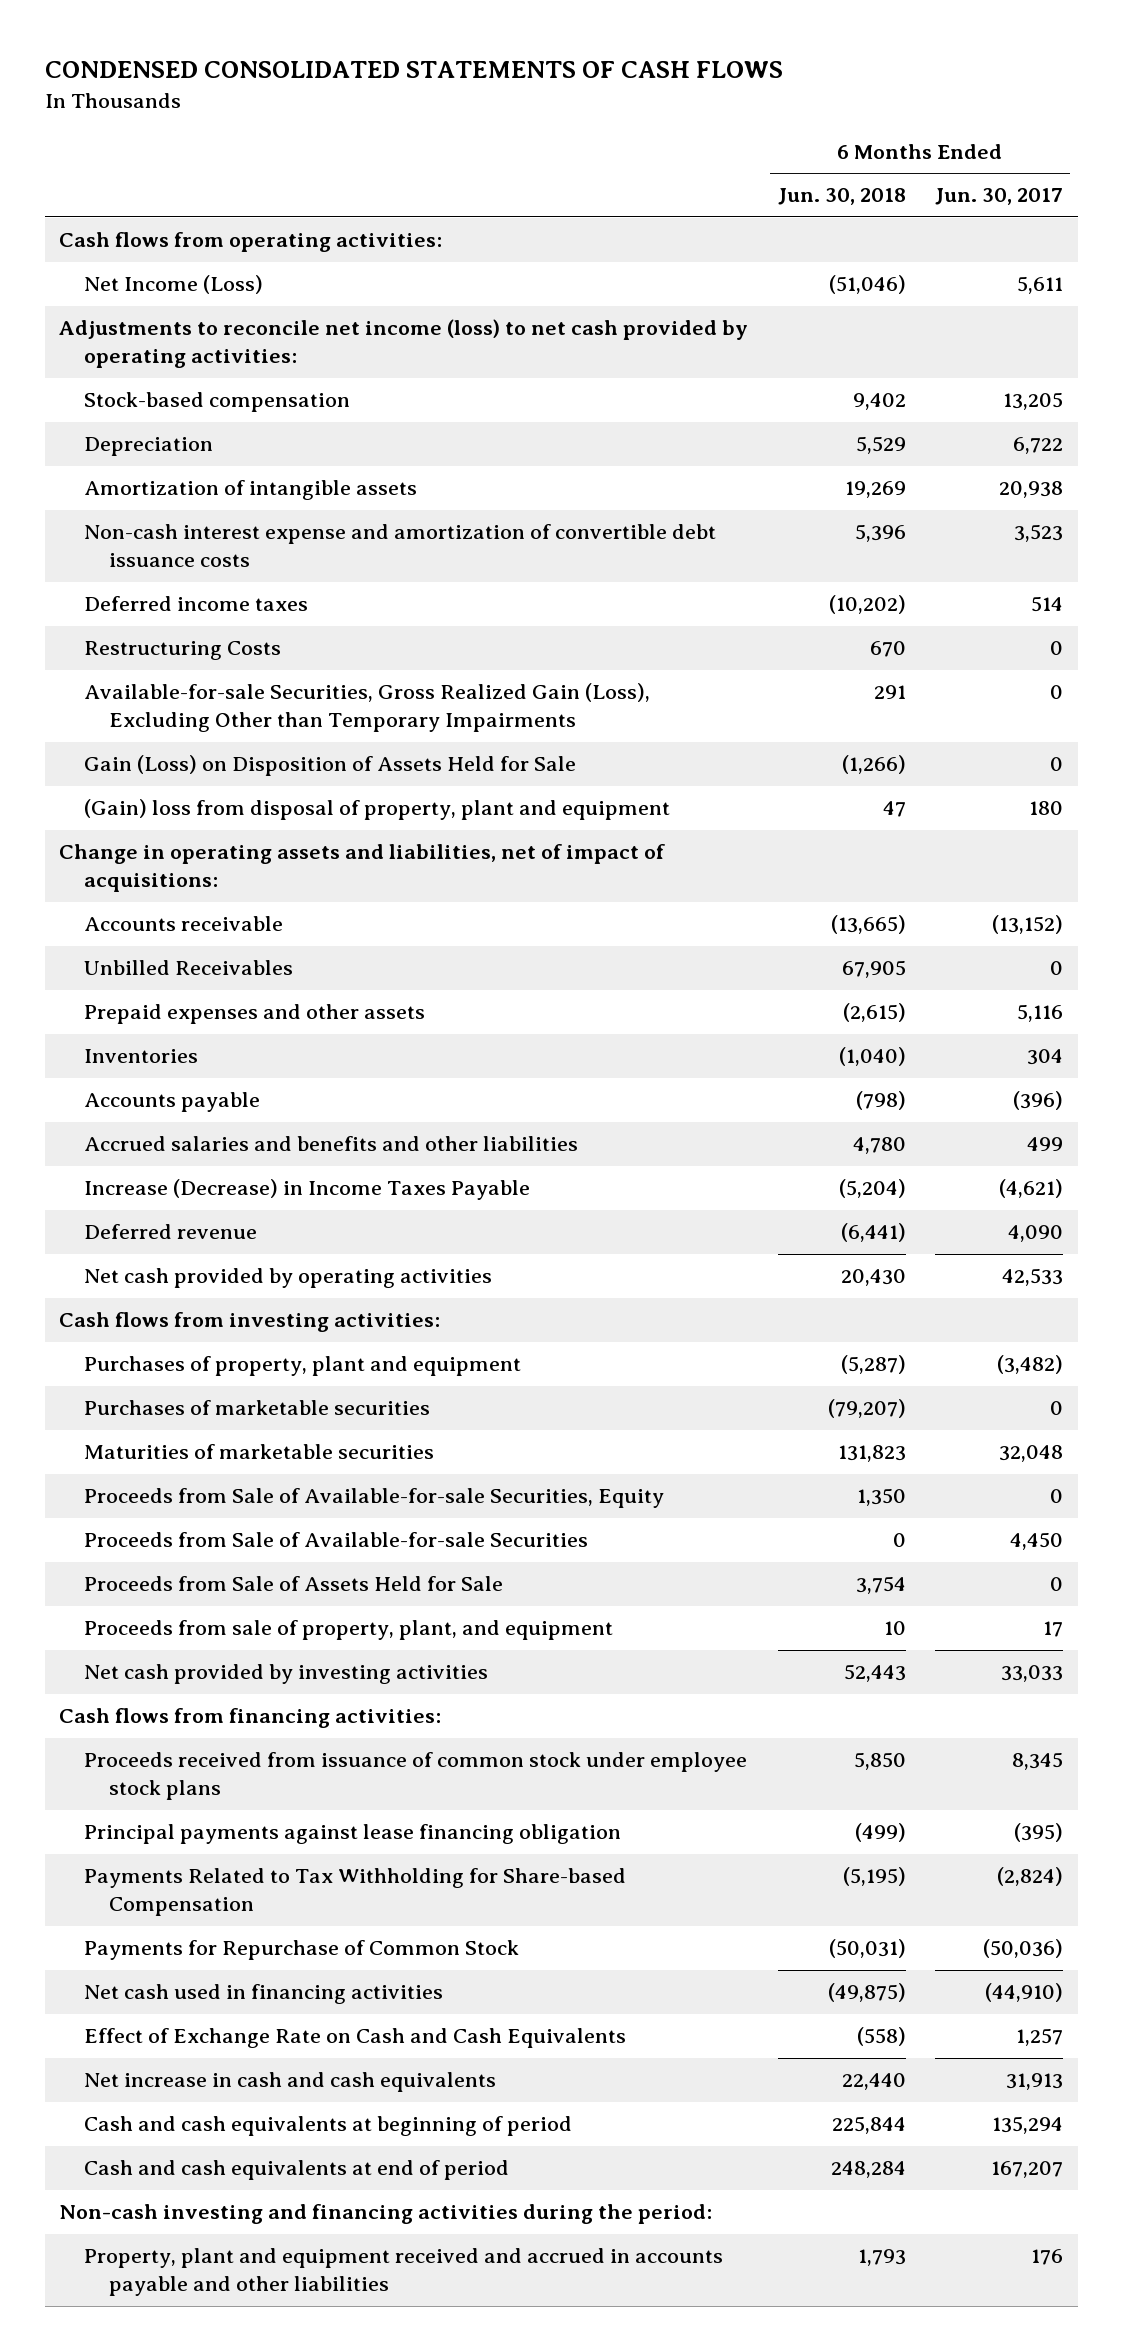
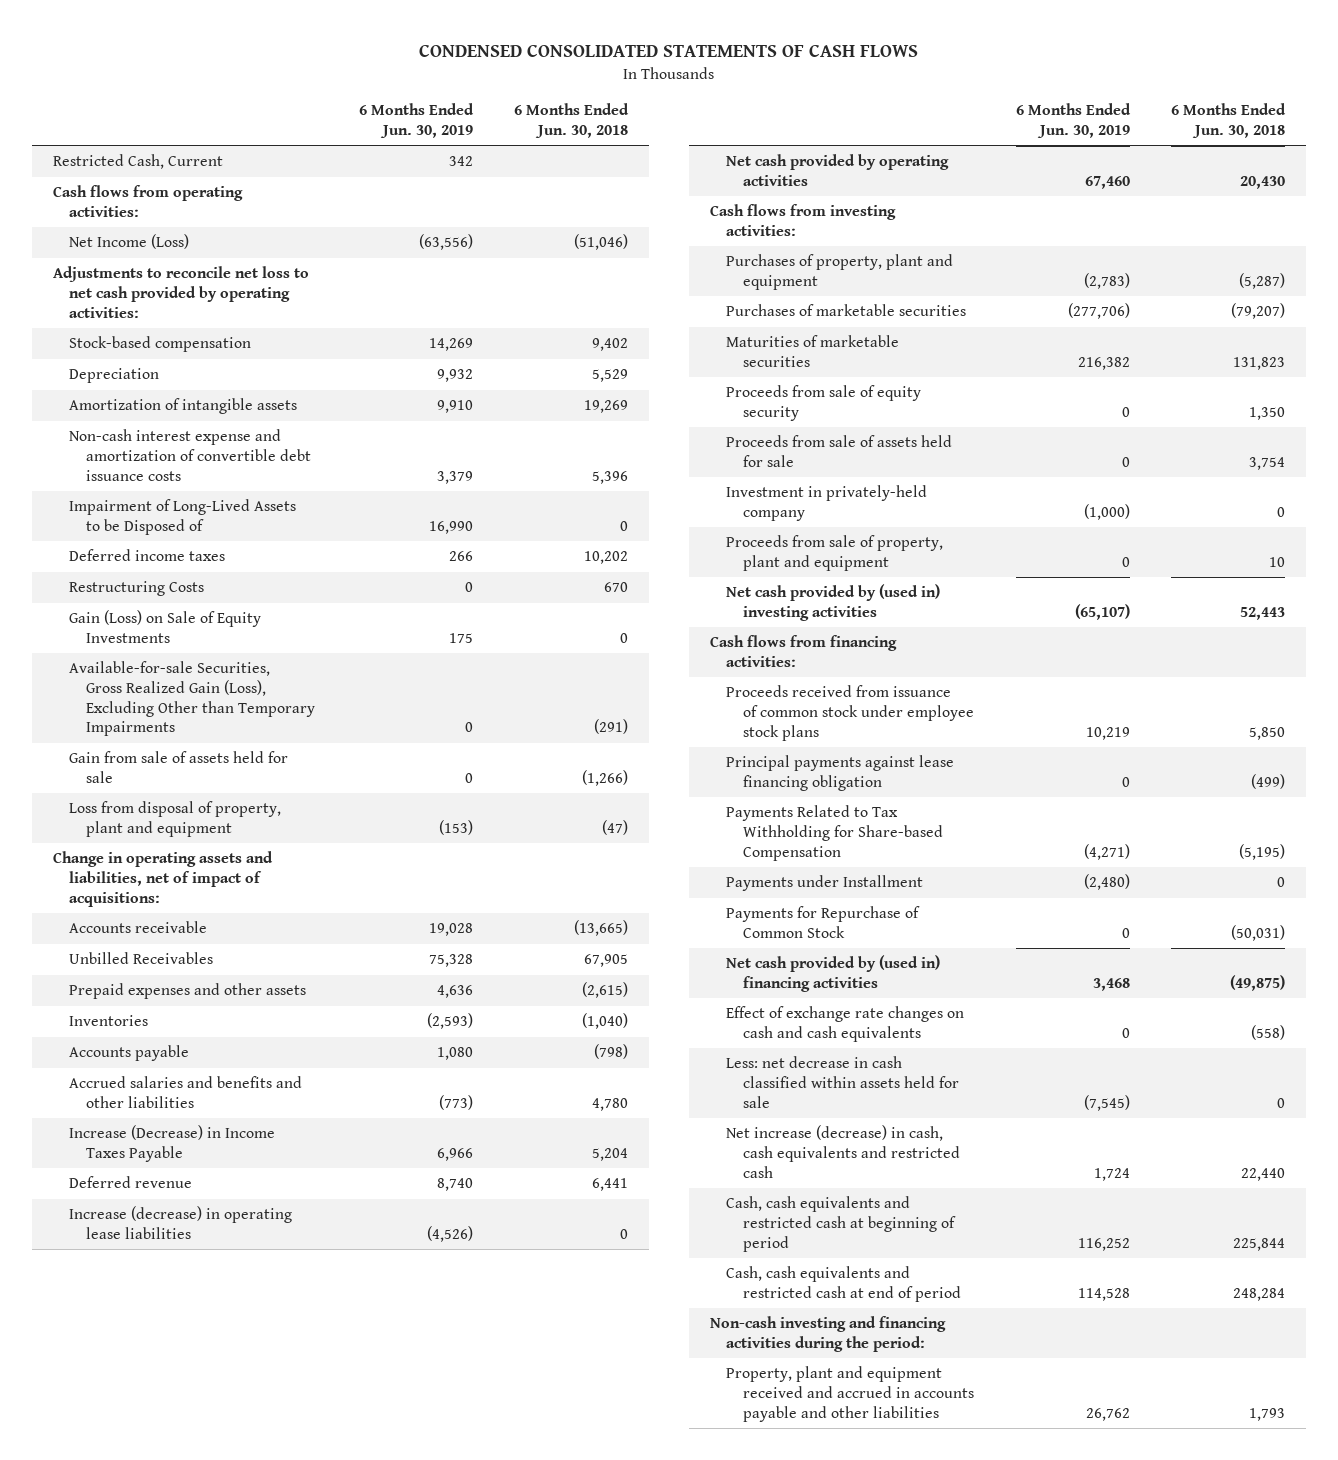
- | 6 Months Ended Jun. 30, 2018 | 6 Months Ended Jun. 30, 2017
+ | 6 Months Ended Jun. 30, 2019 | 6 Months Ended Jun. 30, 2018
+ Restricted Cash, Current | 342 |
- Adjustments to reconcile net income (loss) to net cash provided by operating activities:
+ Adjustments to reconcile net loss to net cash provided by operating activities:
- Deferred income taxes | (10,202) | 514
+ Impairment of Long-Lived Assets to be Disposed of | 16,990 | 0
+ Deferred income taxes | 266 | 10,202
- Available-for-sale Securities, Gross Realized Gain (Loss), Excluding Other than Temporary Impairments | 291 | 0
- Gain (Loss) on Disposition of Assets Held for Sale | (1,266) | 0
- (Gain) loss from disposal of property, plant and equipment | 47 | 180
+ Gain (Loss) on Sale of Equity Investments | 175 | 0
+ Available-for-sale Securities, Gross Realized Gain (Loss), Excluding Other than Temporary Impairments | 0 | (291)
+ Gain from sale of assets held for sale | 0 | (1,266)
+ Loss from disposal of property, plant and equipment | (153) | (47)
- Increase (Decrease) in Income Taxes Payable | (5,204) | (4,621)
- Deferred revenue | (6,441) | 4,090
+ Increase (Decrease) in Income Taxes Payable | 6,966 | 5,204
+ Deferred revenue | 8,740 | 6,441
+ Increase (decrease) in operating lease liabilities | (4,526) | 0
- Proceeds from Sale of Available-for-sale Securities, Equity | 1,350 | 0
- Proceeds from Sale of Available-for-sale Securities | 0 | 4,450
- Proceeds from Sale of Assets Held for Sale | 3,754 | 0
- Proceeds from sale of property, plant, and equipment | 10 | 17
- Net cash provided by investing activities | 52,443 | 33,033
+ Proceeds from sale of equity security | 0 | 1,350
+ Proceeds from sale of assets held for sale | 0 | 3,754
+ Investment in privately-held company | (1,000) | 0
+ Proceeds from sale of property, plant and equipment | 0 | 10
+ Net cash provided by (used in) investing activities | (65,107) | 52,443
+ Payments under Installment | (2,480) | 0
- Net cash used in financing activities | (49,875) | (44,910)
- Effect of Exchange Rate on Cash and Cash Equivalents | (558) | 1,257
- Net increase in cash and cash equivalents | 22,440 | 31,913
- Cash and cash equivalents at beginning of period | 225,844 | 135,294
- Cash and cash equivalents at end of period | 248,284 | 167,207
+ Net cash provided by (used in) financing activities | 3,468 | (49,875)
+ Effect of exchange rate changes on cash and cash equivalents | 0 | (558)
+ Less: net decrease in cash classified within assets held for sale | (7,545) | 0
+ Net increase (decrease) in cash, cash equivalents and restricted cash | 1,724 | 22,440
+ Cash, cash equivalents and restricted cash at beginning of period | 116,252 | 225,844
+ Cash, cash equivalents and restricted cash at end of period | 114,528 | 248,284

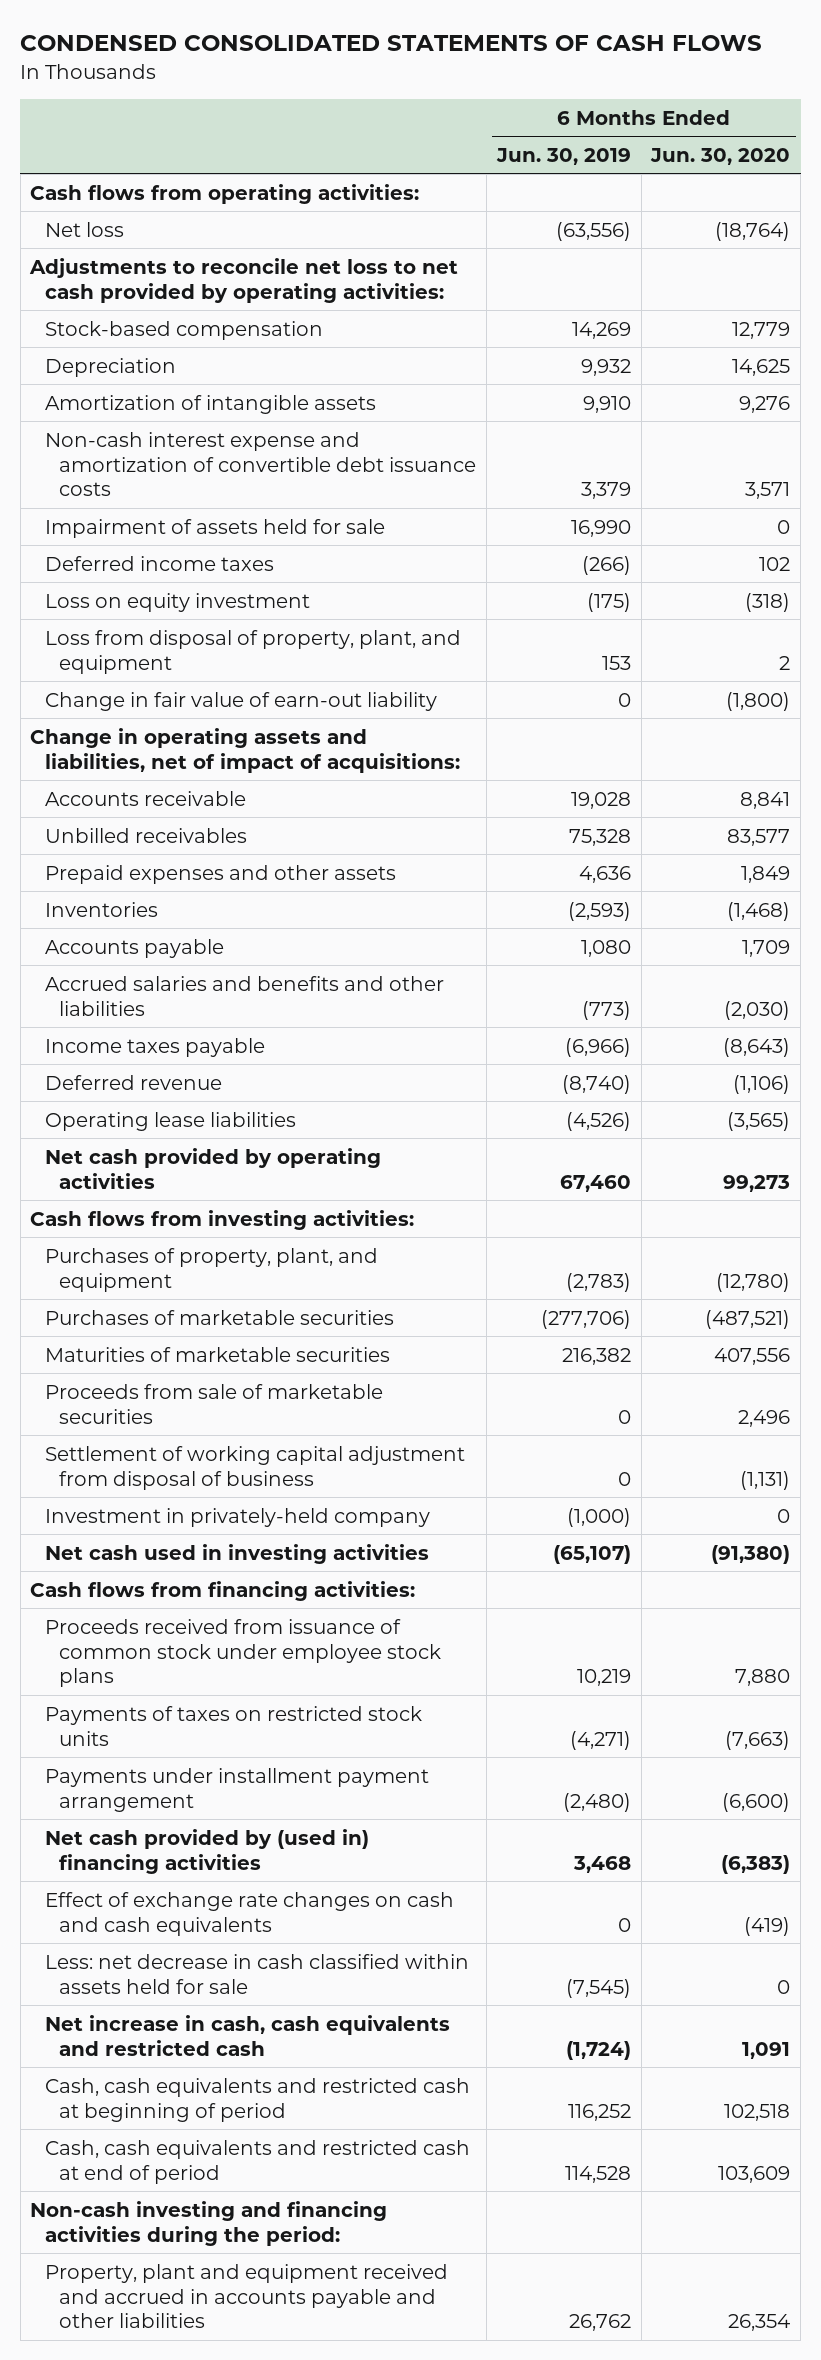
- | 6 Months Ended Jun. 30, 2019 | 6 Months Ended Jun. 30, 2018
+ | 6 Months Ended Jun. 30, 2019 | 6 Months Ended Jun. 30, 2020
- Restricted Cash, Current | 342 |
- Net Income (Loss) | (63,556) | (51,046)
+ Net loss | (63,556) | (18,764)
- Impairment of Long-Lived Assets to be Disposed of | 16,990 | 0
- Deferred income taxes | 266 | 10,202
- Restructuring Costs | 0 | 670
- Gain (Loss) on Sale of Equity Investments | 175 | 0
- Available-for-sale Securities, Gross Realized Gain (Loss), Excluding Other than Temporary Impairments | 0 | (291)
- Gain from sale of assets held for sale | 0 | (1,266)
- Loss from disposal of property, plant and equipment | (153) | (47)
+ Impairment of assets held for sale | 16,990 | 0
+ Deferred income taxes | (266) | 102
+ Loss on equity investment | (175) | (318)
+ Loss from disposal of property, plant, and equipment | 153 | 2
+ Change in fair value of earn-out liability | 0 | (1,800)
- Unbilled Receivables | 75,328 | 67,905
+ Unbilled receivables | 75,328 | 83,577
- Increase (Decrease) in Income Taxes Payable | 6,966 | 5,204
- Deferred revenue | 8,740 | 6,441
- Increase (decrease) in operating lease liabilities | (4,526) | 0
+ Income taxes payable | (6,966) | (8,643)
+ Deferred revenue | (8,740) | (1,106)
+ Operating lease liabilities | (4,526) | (3,565)
- Purchases of property, plant and equipment | (2,783) | (5,287)
+ Purchases of property, plant, and equipment | (2,783) | (12,780)
- Proceeds from sale of equity security | 0 | 1,350
- Proceeds from sale of assets held for sale | 0 | 3,754
+ Proceeds from sale of marketable securities | 0 | 2,496
+ Settlement of working capital adjustment from disposal of business | 0 | (1,131)
- Proceeds from sale of property, plant and equipment | 0 | 10
- Net cash provided by (used in) investing activities | (65,107) | 52,443
+ Net cash used in investing activities | (65,107) | (91,380)
- Principal payments against lease financing obligation | 0 | (499)
- Payments Related to Tax Withholding for Share-based Compensation | (4,271) | (5,195)
- Payments under Installment | (2,480) | 0
- Payments for Repurchase of Common Stock | 0 | (50,031)
+ Payments of taxes on restricted stock units | (4,271) | (7,663)
+ Payments under installment payment arrangement | (2,480) | (6,600)
- Net increase (decrease) in cash, cash equivalents and restricted cash | 1,724 | 22,440
+ Net increase in cash, cash equivalents and restricted cash | (1,724) | 1,091

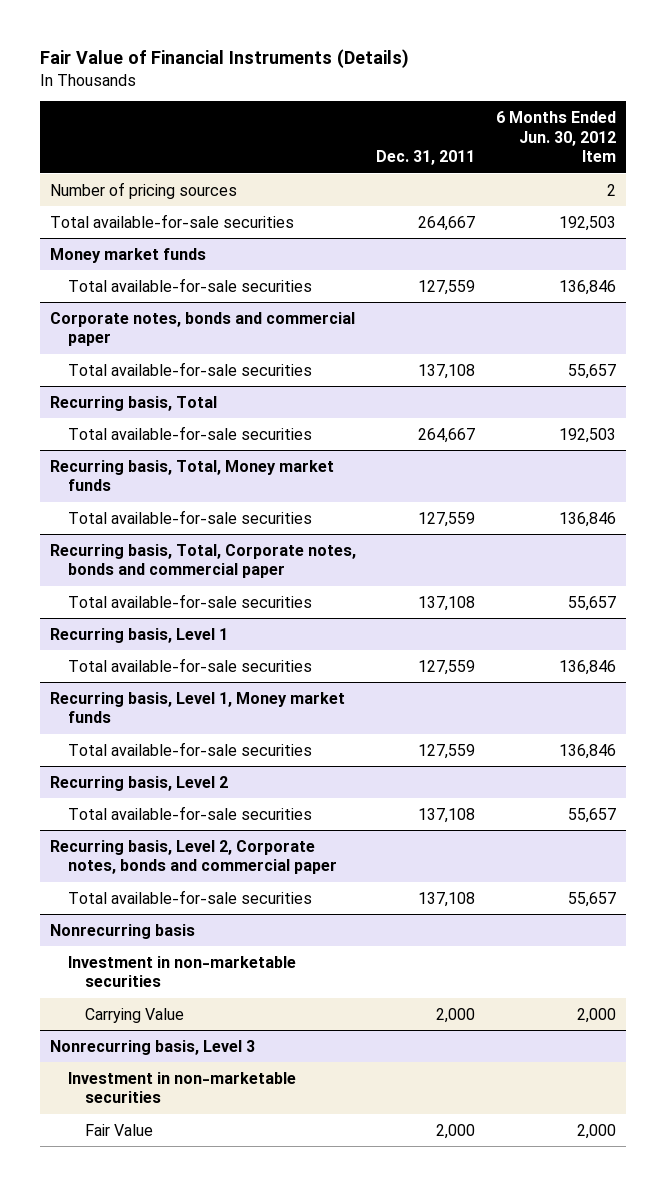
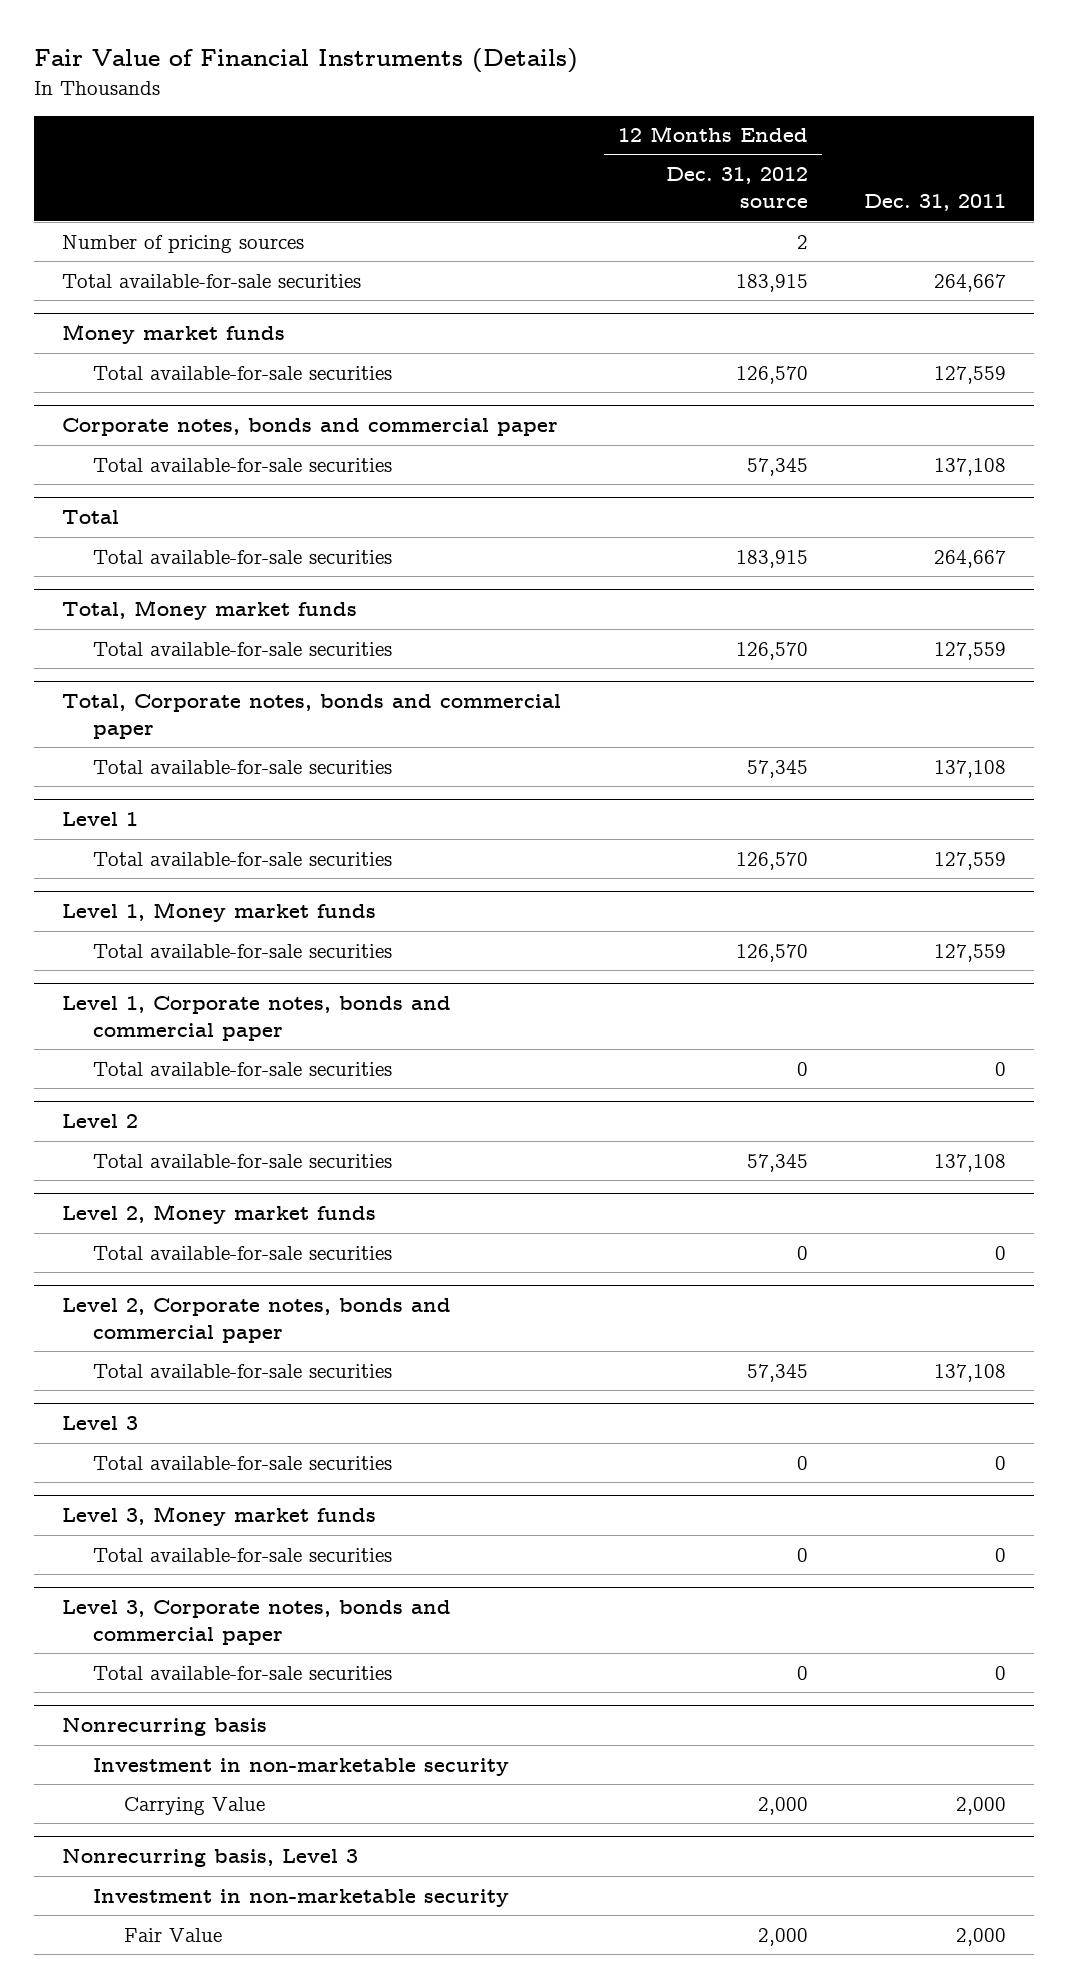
- | Dec. 31, 2011 | 6 Months Ended Jun. 30, 2012 Item
+ | 12 Months Ended Dec. 31, 2012 source | Dec. 31, 2011
- Recurring basis, Total
+ Total
- Recurring basis, Total, Money market funds
+ Total, Money market funds
- Recurring basis, Total, Corporate notes, bonds and commercial paper
+ Total, Corporate notes, bonds and commercial paper
- Recurring basis, Level 1
+ Level 1
- Recurring basis, Level 1, Money market funds
+ Level 1, Money market funds
- Recurring basis, Level 2
+ Level 1, Corporate notes, bonds and commercial paper
+ Total available-for-sale securities | 0 | 0
+ Level 2
- Recurring basis, Level 2, Corporate notes, bonds and commercial paper
+ Level 2, Money market funds
+ Total available-for-sale securities | 0 | 0
+ Level 2, Corporate notes, bonds and commercial paper
+ Level 3
+ Total available-for-sale securities | 0 | 0
+ Level 3, Money market funds
+ Total available-for-sale securities | 0 | 0
+ Level 3, Corporate notes, bonds and commercial paper
+ Total available-for-sale securities | 0 | 0
@ Nonrecurring basis
- Investment in non-marketable securities
+ Investment in non-marketable security
@ Nonrecurring basis, Level 3
- Investment in non-marketable securities
+ Investment in non-marketable security

